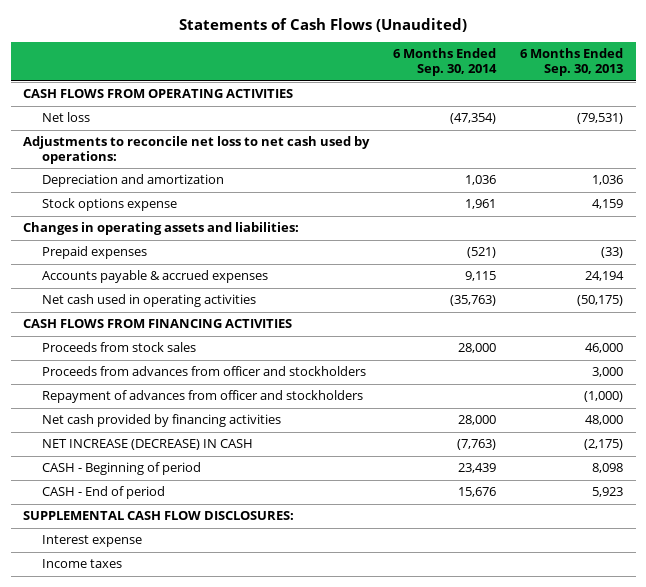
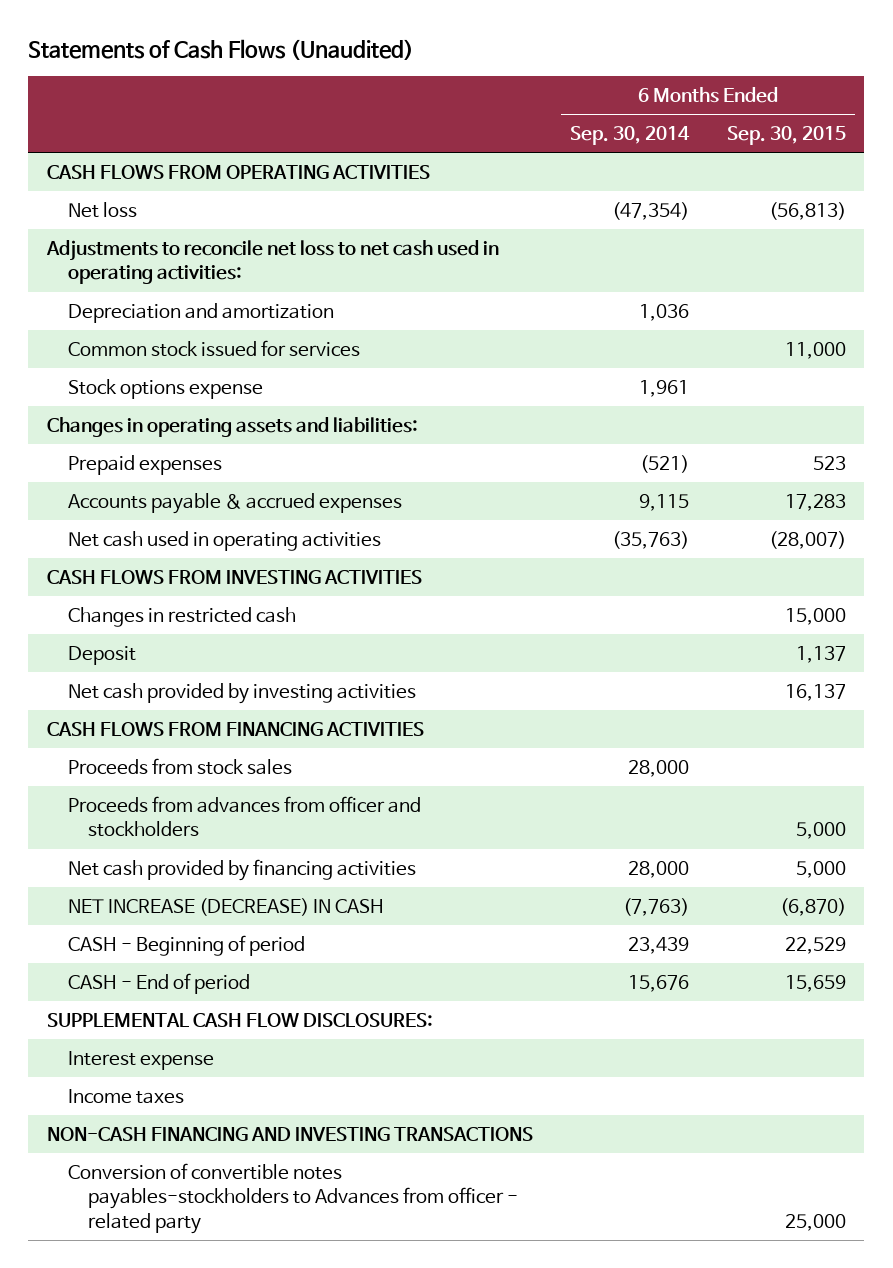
- | 6 Months Ended Sep. 30, 2014 | 6 Months Ended Sep. 30, 2013
+ | 6 Months Ended Sep. 30, 2014 | 6 Months Ended Sep. 30, 2015
- Adjustments to reconcile net loss to net cash used by operations:
+ Adjustments to reconcile net loss to net cash used in operating activities:
+ Common stock issued for services | | 11,000
+ CASH FLOWS FROM INVESTING ACTIVITIES
+ Changes in restricted cash | | 15,000
+ Deposit | | 1,137
+ Net cash provided by investing activities | | 16,137
- Repayment of advances from officer and stockholders | | (1,000)
+ NON-CASH FINANCING AND INVESTING TRANSACTIONS
+ Conversion of convertible notes payables-stockholders to Advances from officer - related party | | 25,000

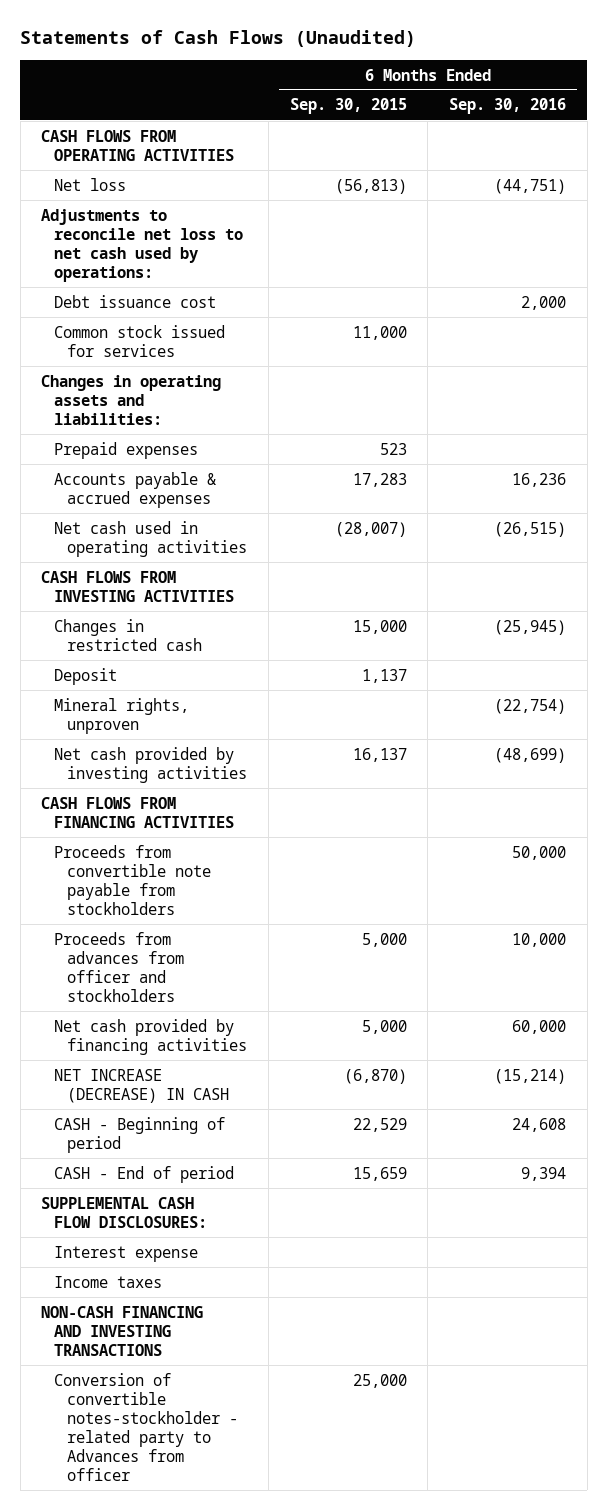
- | 6 Months Ended Sep. 30, 2014 | 6 Months Ended Sep. 30, 2015
+ | 6 Months Ended Sep. 30, 2015 | 6 Months Ended Sep. 30, 2016
- Adjustments to reconcile net loss to net cash used in operating activities:
- Depreciation and amortization | 1,036 |
+ Adjustments to reconcile net loss to net cash used by operations:
+ Debt issuance cost | | 2,000
- Stock options expense | 1,961 |
+ Mineral rights, unproven | | (22,754)
- Proceeds from stock sales | 28,000 |
+ Proceeds from convertible note payable from stockholders | | 50,000
- Conversion of convertible notes payables-stockholders to Advances from officer - related party | | 25,000
+ Conversion of convertible notes-stockholder - related party to Advances from officer | 25,000 |

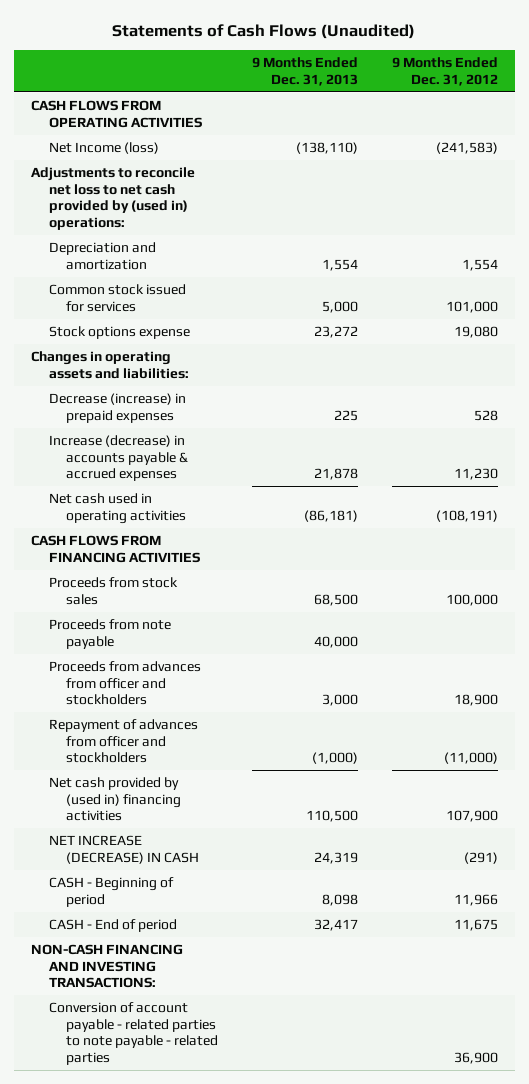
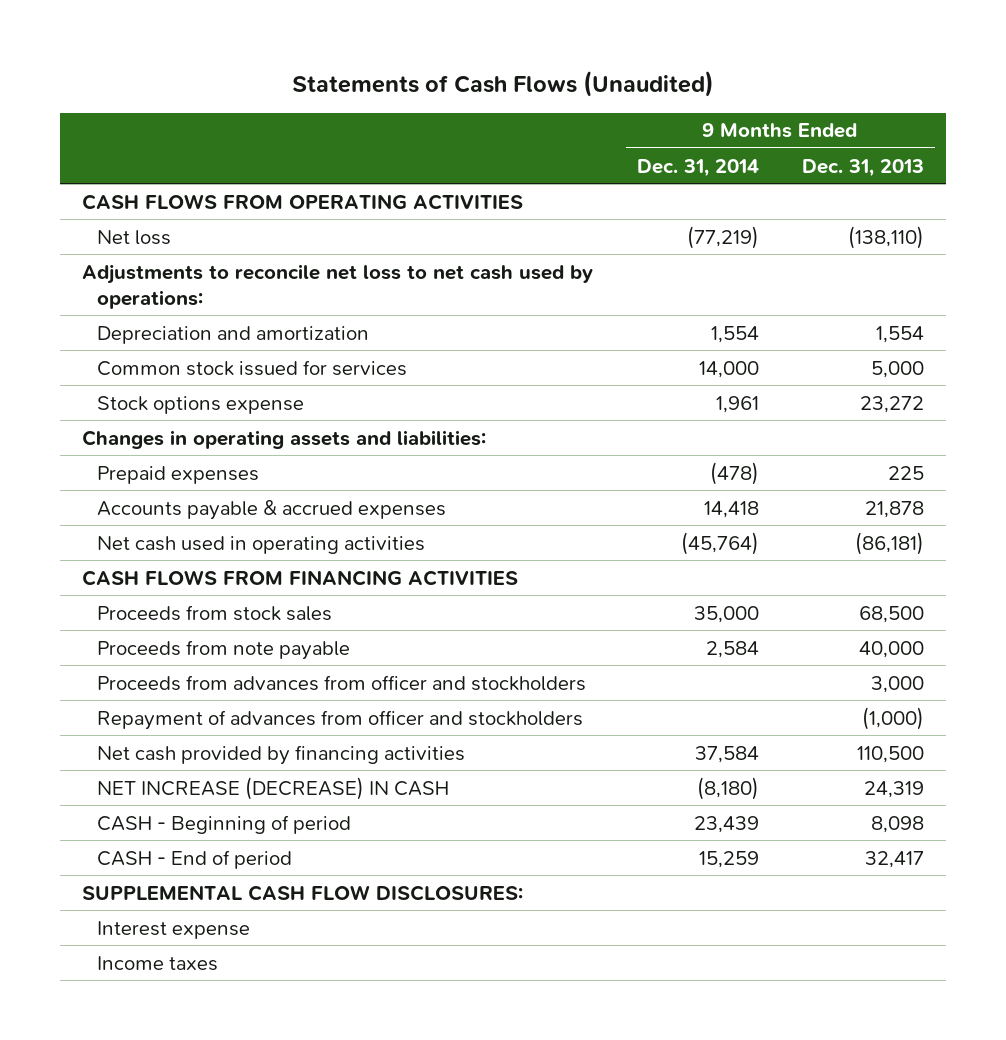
- | 9 Months Ended Dec. 31, 2013 | 9 Months Ended Dec. 31, 2012
+ | 9 Months Ended Dec. 31, 2014 | 9 Months Ended Dec. 31, 2013
- Net Income (loss) | (138,110) | (241,583)
- Adjustments to reconcile net loss to net cash provided by (used in) operations:
+ Net loss | (77,219) | (138,110)
+ Adjustments to reconcile net loss to net cash used by operations:
- Decrease (increase) in prepaid expenses | 225 | 528
- Increase (decrease) in accounts payable & accrued expenses | 21,878 | 11,230
+ Prepaid expenses | (478) | 225
+ Accounts payable & accrued expenses | 14,418 | 21,878
- Net cash provided by (used in) financing activities | 110,500 | 107,900
+ Net cash provided by financing activities | 37,584 | 110,500
- NON-CASH FINANCING AND INVESTING TRANSACTIONS:
- Conversion of account payable - related parties to note payable - related parties | | 36,900
+ SUPPLEMENTAL CASH FLOW DISCLOSURES:
+ Interest expense
+ Income taxes

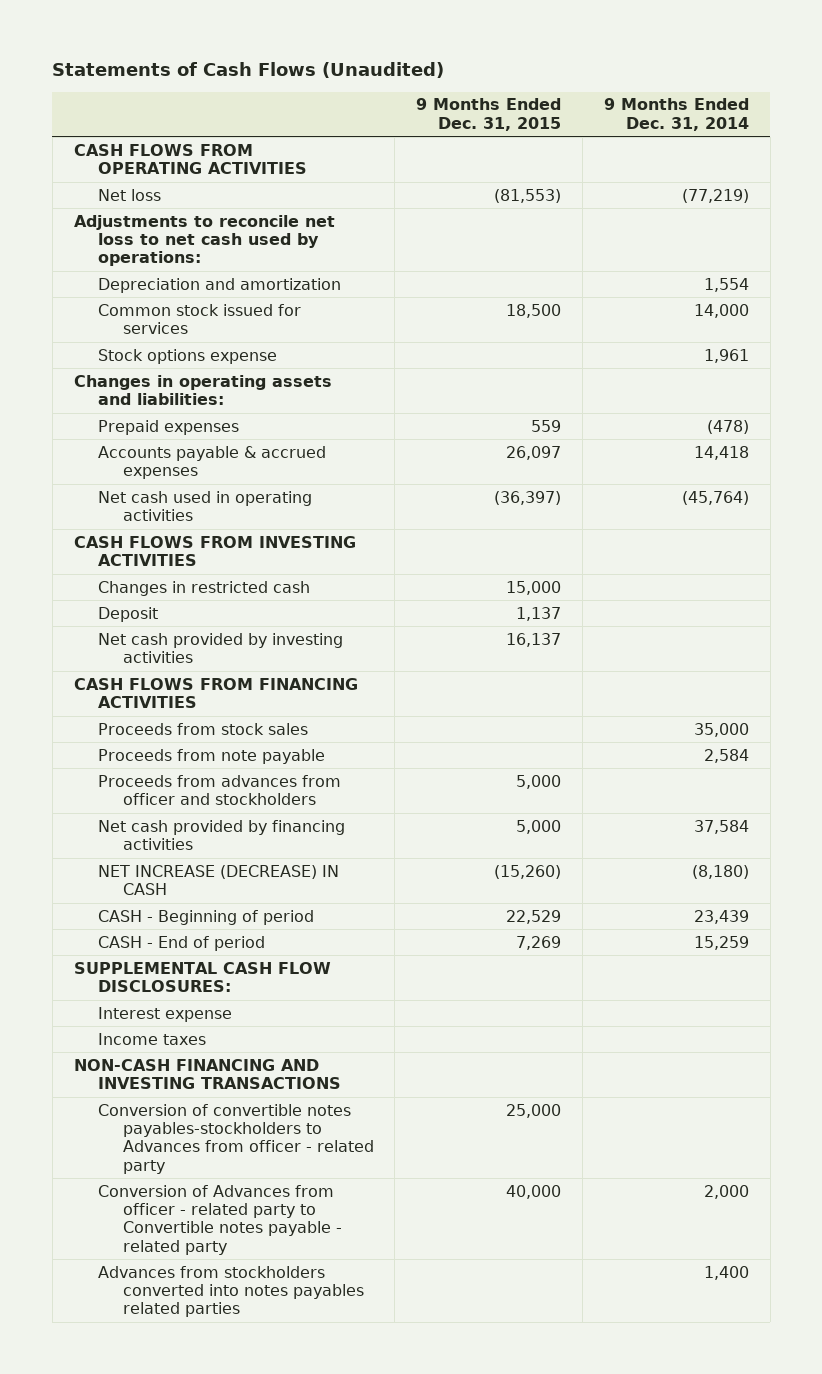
- | 9 Months Ended Dec. 31, 2014 | 9 Months Ended Dec. 31, 2013
+ | 9 Months Ended Dec. 31, 2015 | 9 Months Ended Dec. 31, 2014
+ CASH FLOWS FROM INVESTING ACTIVITIES
+ Changes in restricted cash | 15,000 |
+ Deposit | 1,137 |
+ Net cash provided by investing activities | 16,137 |
- Repayment of advances from officer and stockholders | | (1,000)
+ NON-CASH FINANCING AND INVESTING TRANSACTIONS
+ Conversion of convertible notes payables-stockholders to Advances from officer - related party | 25,000 |
+ Conversion of Advances from officer - related party to Convertible notes payable - related party | 40,000 | 2,000
+ Advances from stockholders converted into notes payables related parties | | 1,400

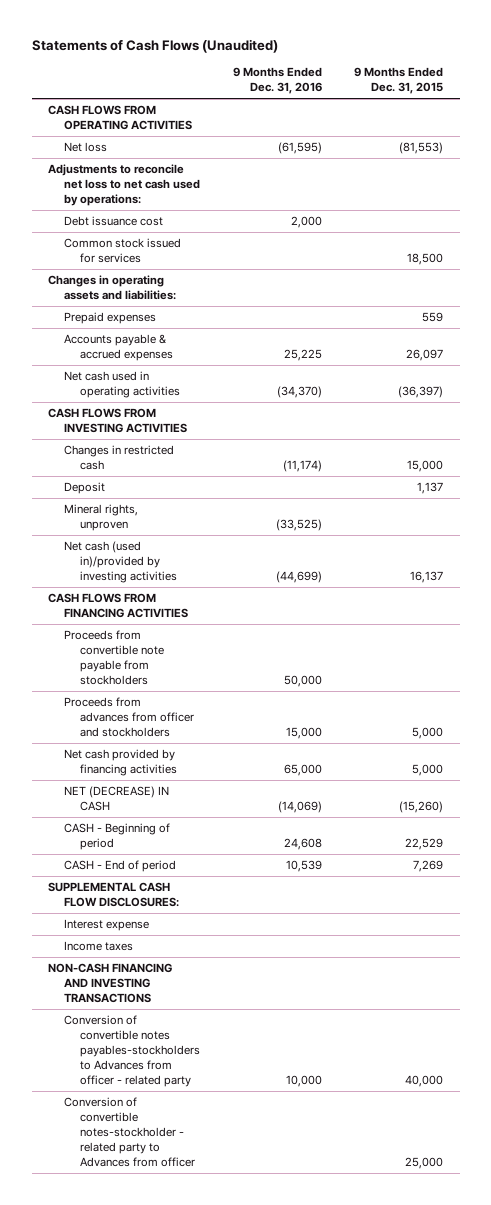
- | 9 Months Ended Dec. 31, 2015 | 9 Months Ended Dec. 31, 2014
+ | 9 Months Ended Dec. 31, 2016 | 9 Months Ended Dec. 31, 2015
- Depreciation and amortization | | 1,554
+ Debt issuance cost | 2,000 |
- Stock options expense | | 1,961
- Net cash provided by investing activities | 16,137 |
+ Mineral rights, unproven | (33,525) |
+ Net cash (used in)/provided by investing activities | (44,699) | 16,137
- Proceeds from stock sales | | 35,000
- Proceeds from note payable | | 2,584
+ Proceeds from convertible note payable from stockholders | 50,000 |
- NET INCREASE (DECREASE) IN CASH | (15,260) | (8,180)
+ NET (DECREASE) IN CASH | (14,069) | (15,260)
- Conversion of convertible notes payables-stockholders to Advances from officer - related party | 25,000 |
- Conversion of Advances from officer - related party to Convertible notes payable - related party | 40,000 | 2,000
- Advances from stockholders converted into notes payables related parties | | 1,400
+ Conversion of convertible notes payables-stockholders to Advances from officer - related party | 10,000 | 40,000
+ Conversion of convertible notes-stockholder - related party to Advances from officer | | 25,000

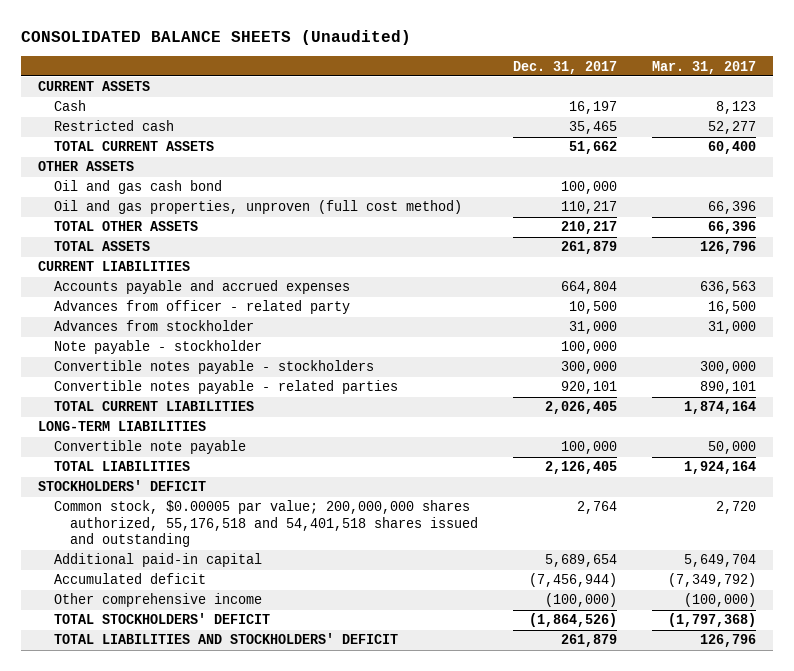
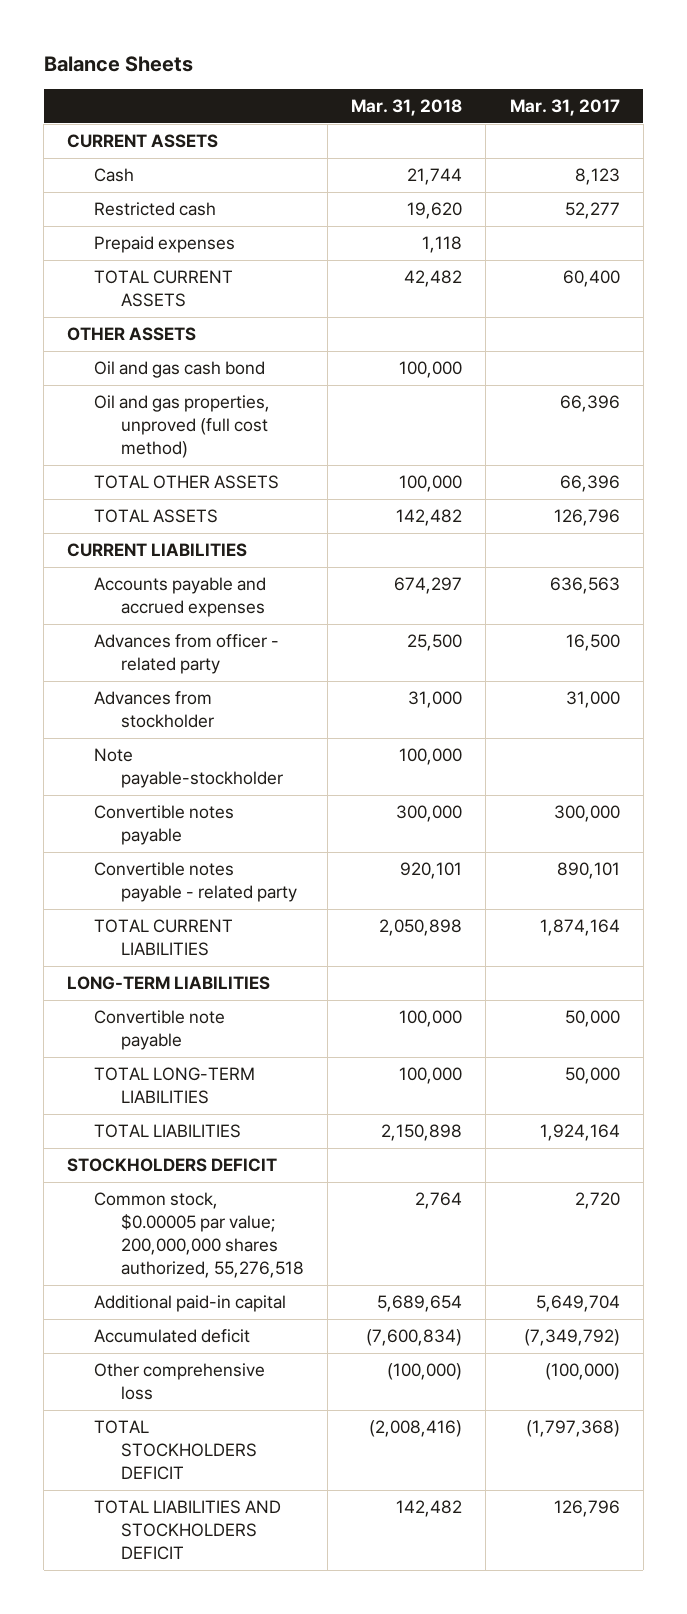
- CONSOLIDATED BALANCE SHEETS (Unaudited)
+ Balance Sheets
- | Dec. 31, 2017 | Mar. 31, 2017
+ | Mar. 31, 2018 | Mar. 31, 2017
+ Prepaid expenses | 1,118 |
- Oil and gas properties, unproven (full cost method) | 110,217 | 66,396
+ Oil and gas properties, unproved (full cost method) | | 66,396
- Note payable - stockholder | 100,000 |
- Convertible notes payable - stockholders | 300,000 | 300,000
- Convertible notes payable - related parties | 920,101 | 890,101
+ Note payable-stockholder | 100,000 |
+ Convertible notes payable | 300,000 | 300,000
+ Convertible notes payable - related party | 920,101 | 890,101
+ TOTAL LONG-TERM LIABILITIES | 100,000 | 50,000
- STOCKHOLDERS' DEFICIT
- Common stock, $0.00005 par value; 200,000,000 shares authorized, 55,176,518 and 54,401,518 shares issued and outstanding | 2,764 | 2,720
+ STOCKHOLDERS DEFICIT
+ Common stock, $0.00005 par value; 200,000,000 shares authorized, 55,276,518 | 2,764 | 2,720
- Other comprehensive income | (100,000) | (100,000)
- TOTAL STOCKHOLDERS' DEFICIT | (1,864,526) | (1,797,368)
- TOTAL LIABILITIES AND STOCKHOLDERS' DEFICIT | 261,879 | 126,796
+ Other comprehensive loss | (100,000) | (100,000)
+ TOTAL STOCKHOLDERS DEFICIT | (2,008,416) | (1,797,368)
+ TOTAL LIABILITIES AND STOCKHOLDERS DEFICIT | 142,482 | 126,796

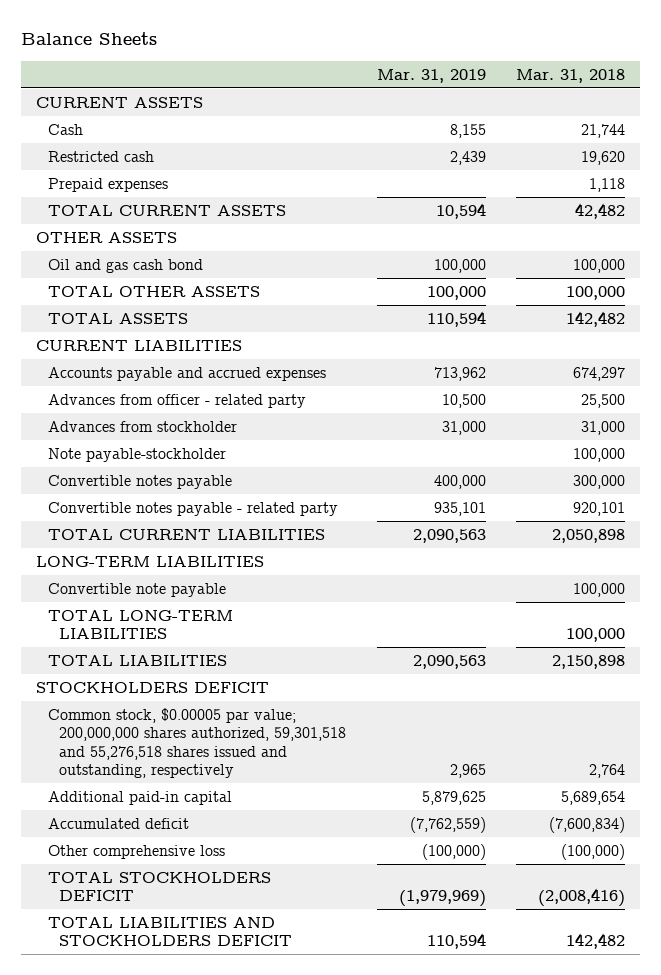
- | Mar. 31, 2018 | Mar. 31, 2017
+ | Mar. 31, 2019 | Mar. 31, 2018
- Oil and gas properties, unproved (full cost method) | | 66,396
- Common stock, $0.00005 par value; 200,000,000 shares authorized, 55,276,518 | 2,764 | 2,720
+ Common stock, $0.00005 par value; 200,000,000 shares authorized, 59,301,518 and 55,276,518 shares issued and outstanding, respectively | 2,965 | 2,764

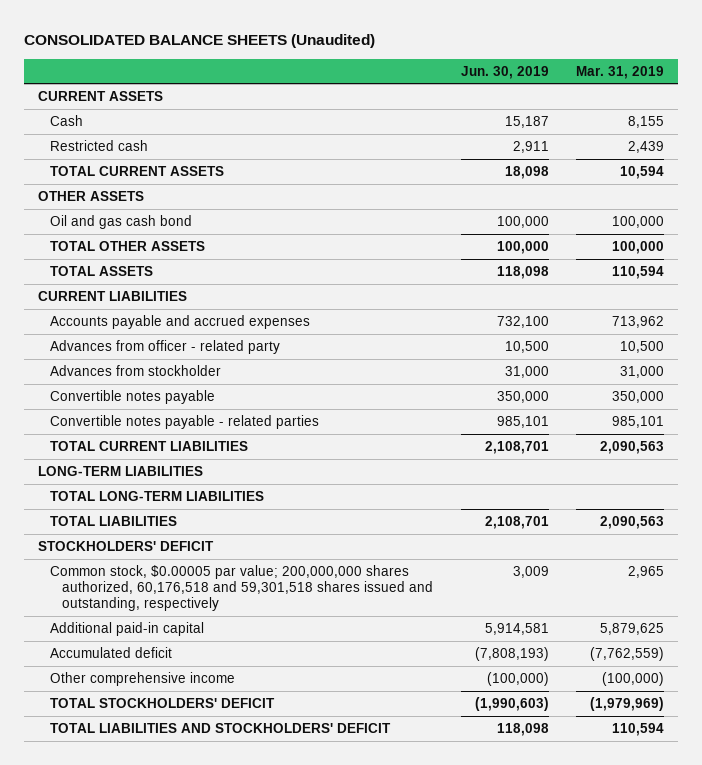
- Balance Sheets
+ CONSOLIDATED BALANCE SHEETS (Unaudited)
- | Mar. 31, 2019 | Mar. 31, 2018
+ | Jun. 30, 2019 | Mar. 31, 2019
- Prepaid expenses | | 1,118
- Note payable-stockholder | | 100,000
- Convertible notes payable | 400,000 | 300,000
- Convertible notes payable - related party | 935,101 | 920,101
+ Convertible notes payable | 350,000 | 350,000
+ Convertible notes payable - related parties | 985,101 | 985,101
- Convertible note payable | | 100,000
- STOCKHOLDERS DEFICIT
- Common stock, $0.00005 par value; 200,000,000 shares authorized, 59,301,518 and 55,276,518 shares issued and outstanding, respectively | 2,965 | 2,764
+ STOCKHOLDERS' DEFICIT
+ Common stock, $0.00005 par value; 200,000,000 shares authorized, 60,176,518 and 59,301,518 shares issued and outstanding, respectively | 3,009 | 2,965
- Other comprehensive loss | (100,000) | (100,000)
- TOTAL STOCKHOLDERS DEFICIT | (1,979,969) | (2,008,416)
- TOTAL LIABILITIES AND STOCKHOLDERS DEFICIT | 110,594 | 142,482
+ Other comprehensive income | (100,000) | (100,000)
+ TOTAL STOCKHOLDERS' DEFICIT | (1,990,603) | (1,979,969)
+ TOTAL LIABILITIES AND STOCKHOLDERS' DEFICIT | 118,098 | 110,594

